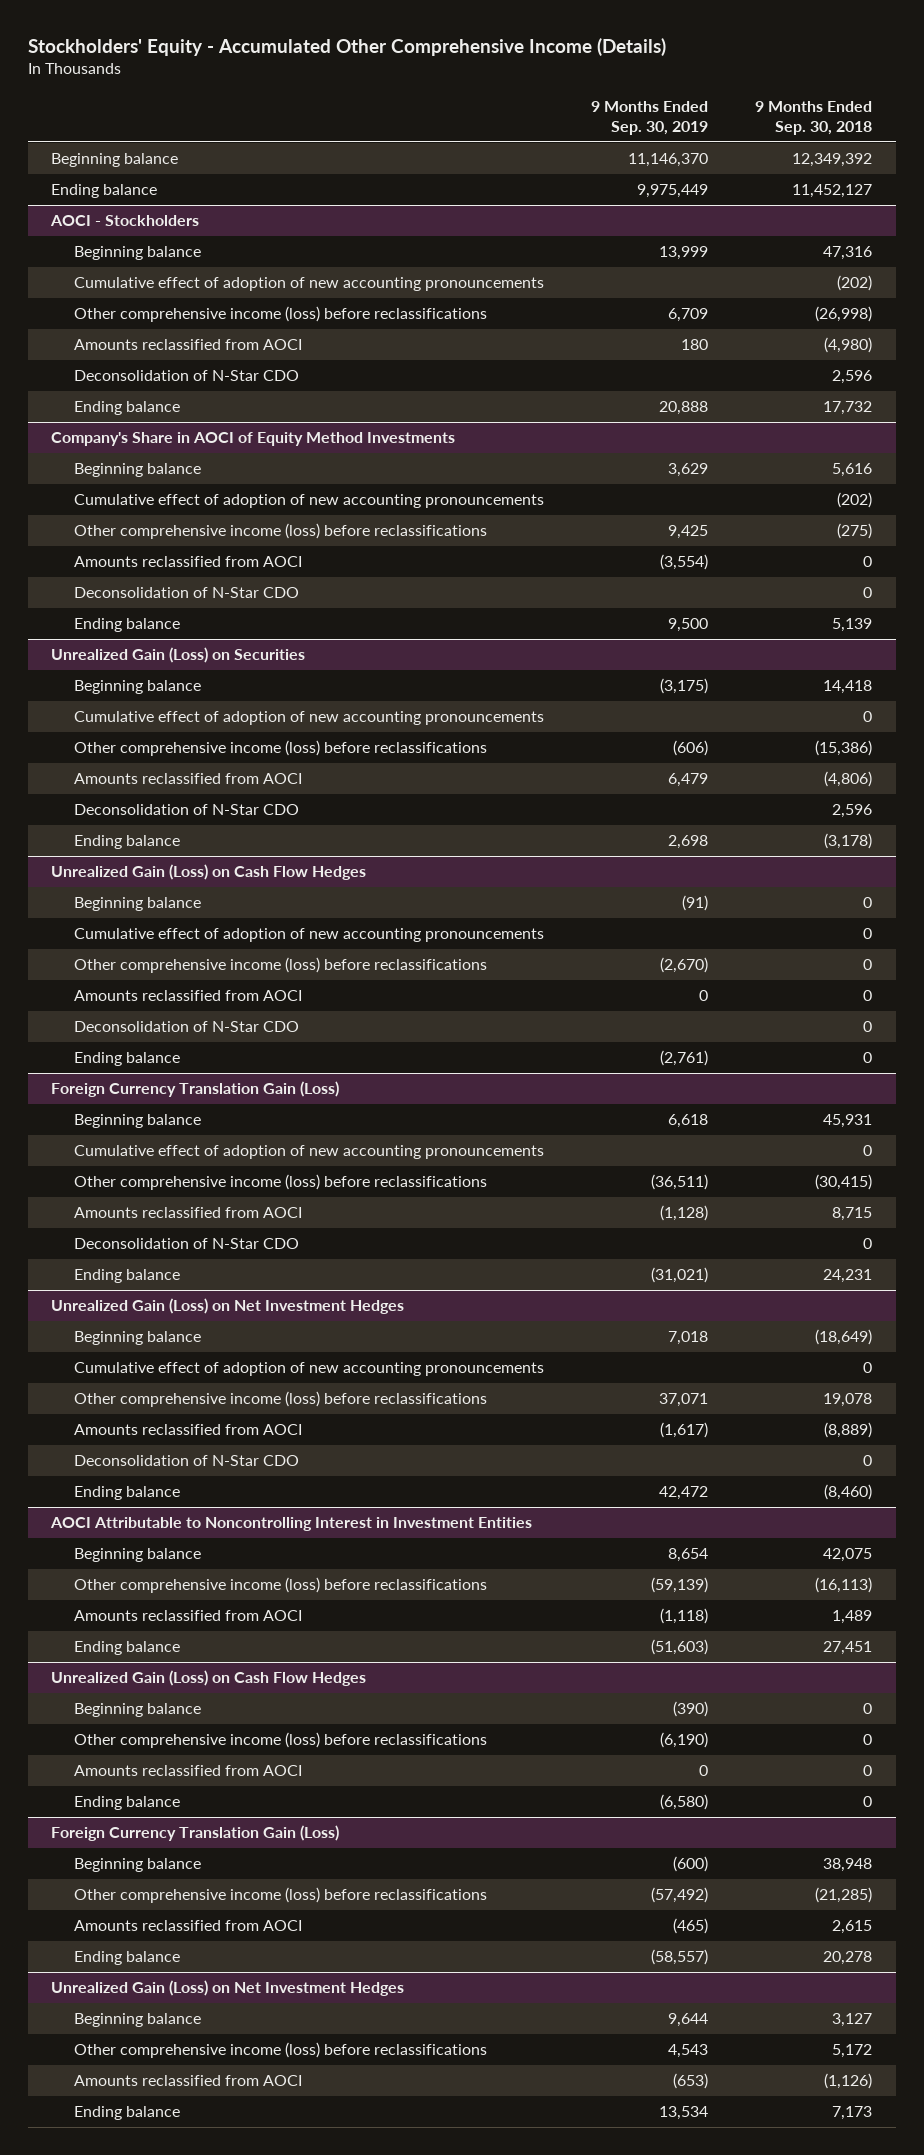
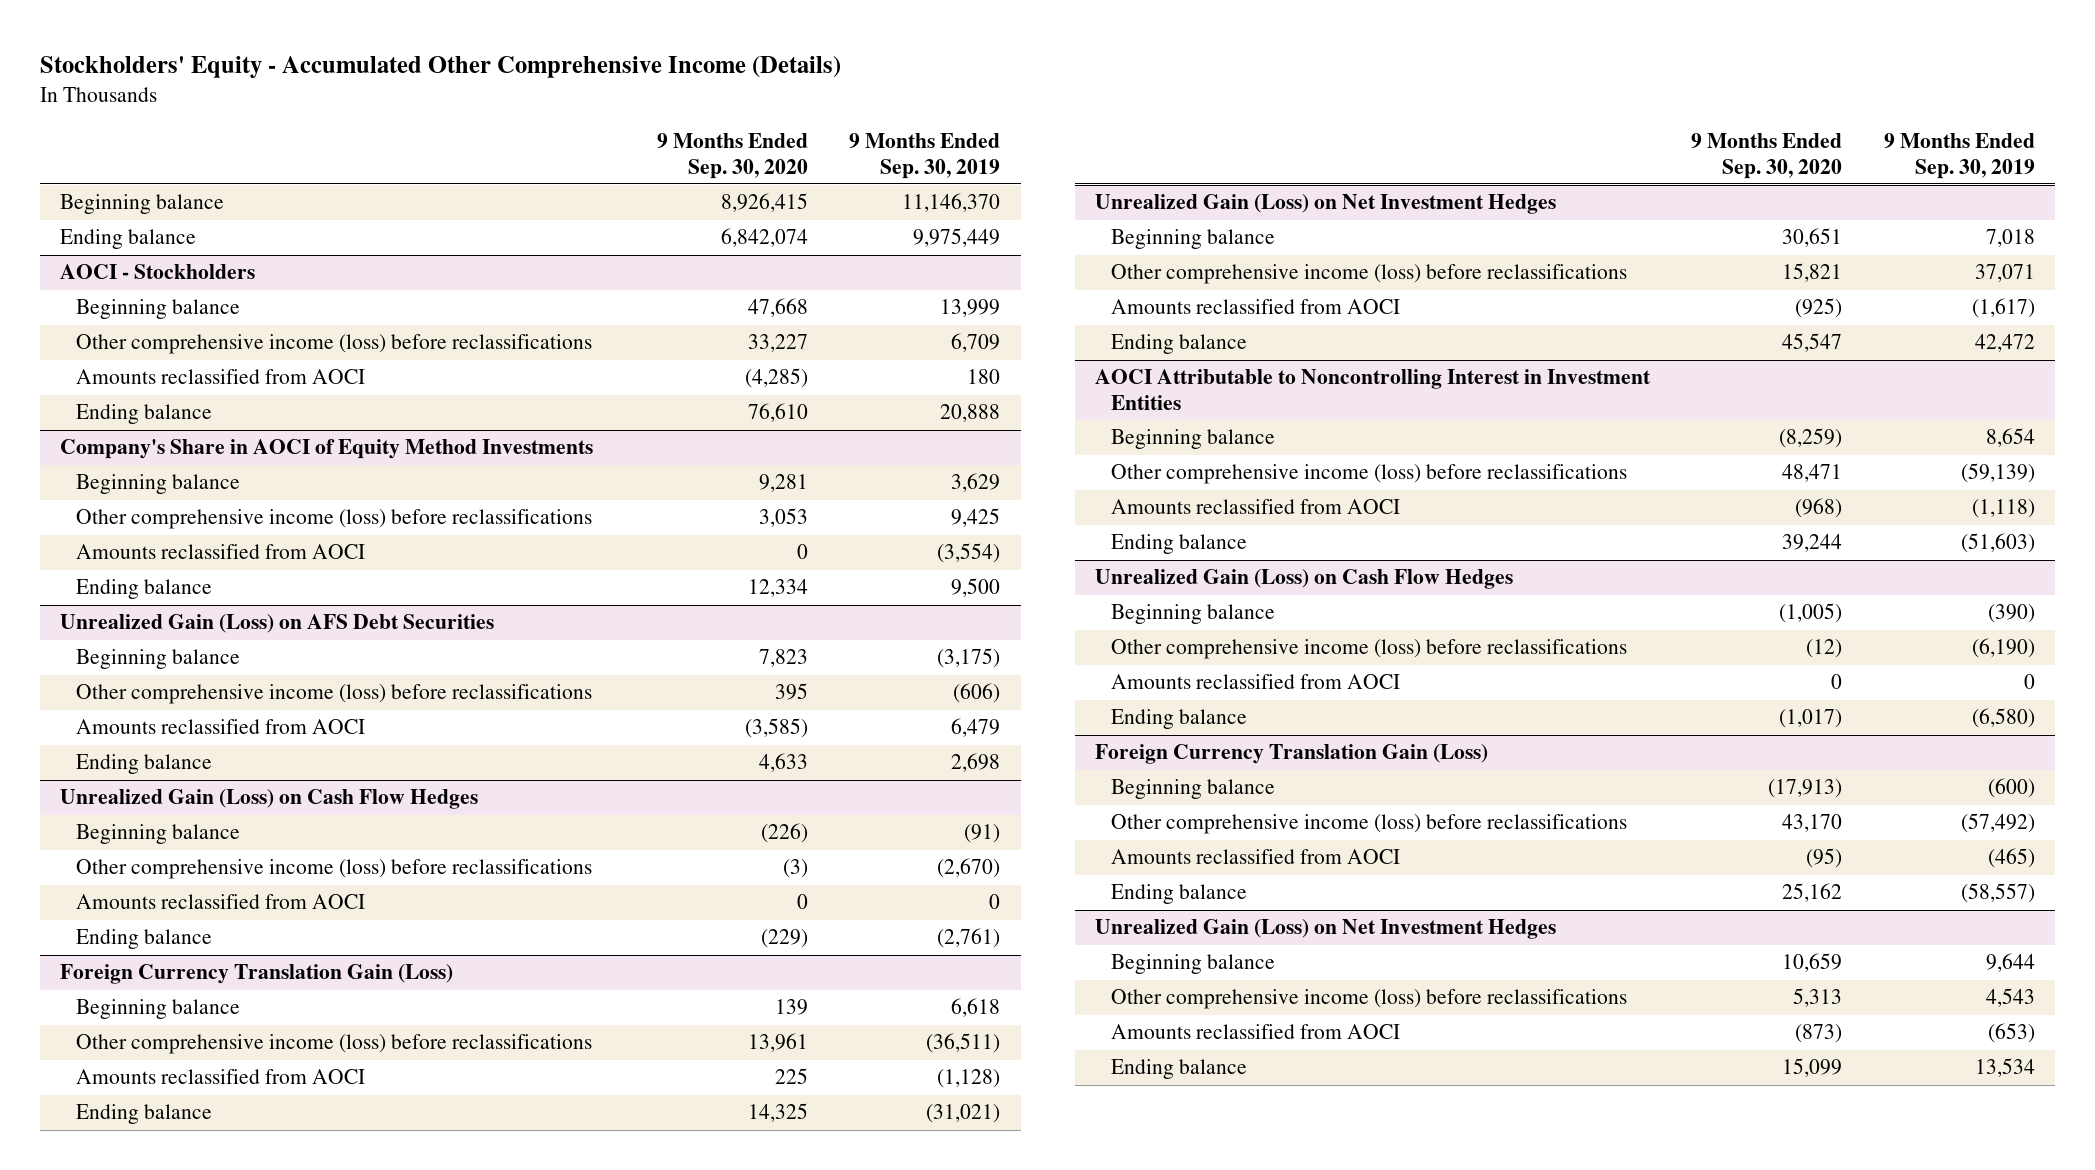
- | 9 Months Ended Sep. 30, 2019 | 9 Months Ended Sep. 30, 2018
+ | 9 Months Ended Sep. 30, 2020 | 9 Months Ended Sep. 30, 2019
@ AOCI - Stockholders
- Cumulative effect of adoption of new accounting pronouncements | | (202)
- Deconsolidation of N-Star CDO | | 2,596
@ Company's Share in AOCI of Equity Method Investments
- Cumulative effect of adoption of new accounting pronouncements | | (202)
- Deconsolidation of N-Star CDO | | 0
- Unrealized Gain (Loss) on Securities
+ Unrealized Gain (Loss) on AFS Debt Securities
- Cumulative effect of adoption of new accounting pronouncements | | 0
- Deconsolidation of N-Star CDO | | 2,596
@ Unrealized Gain (Loss) on Cash Flow Hedges
- Cumulative effect of adoption of new accounting pronouncements | | 0
- Deconsolidation of N-Star CDO | | 0
@ Foreign Currency Translation Gain (Loss)
- Cumulative effect of adoption of new accounting pronouncements | | 0
- Deconsolidation of N-Star CDO | | 0
@ Unrealized Gain (Loss) on Net Investment Hedges
- Cumulative effect of adoption of new accounting pronouncements | | 0
- Deconsolidation of N-Star CDO | | 0

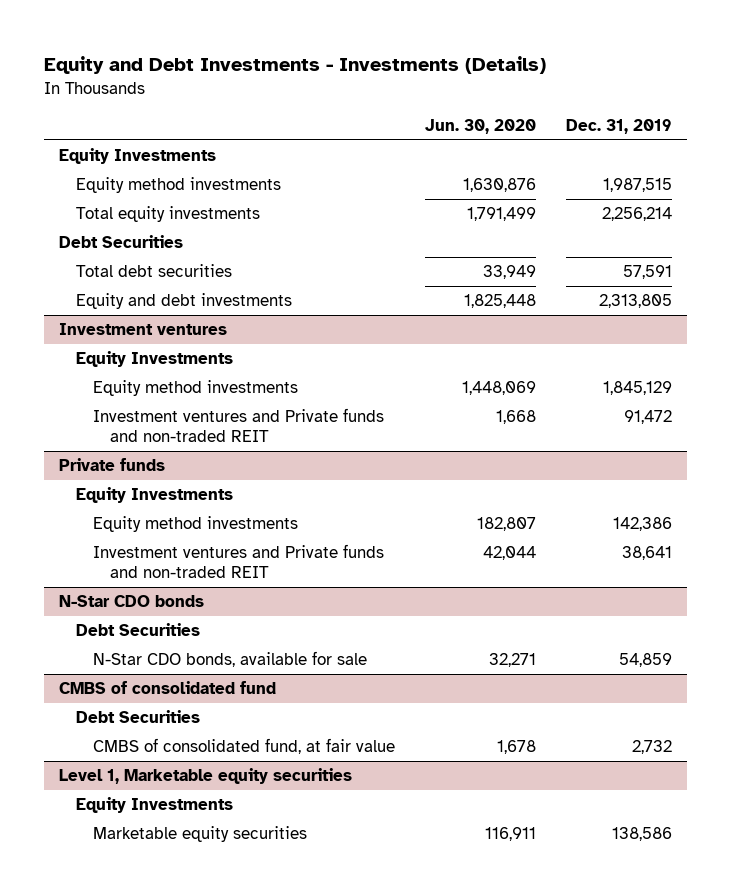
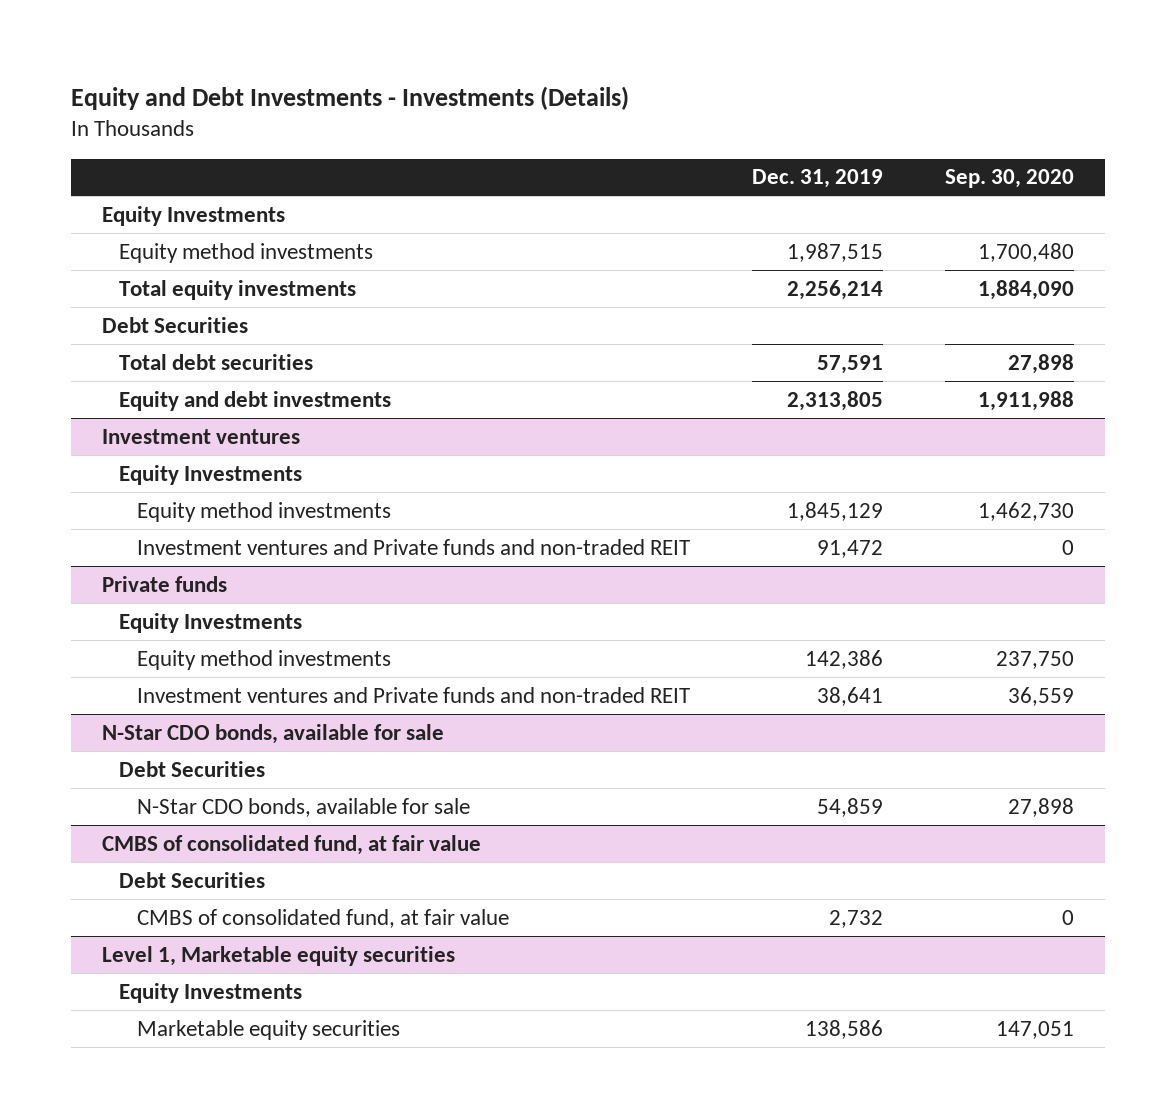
- | Jun. 30, 2020 | Dec. 31, 2019
+ | Dec. 31, 2019 | Sep. 30, 2020
- N-Star CDO bonds
+ N-Star CDO bonds, available for sale
- CMBS of consolidated fund
+ CMBS of consolidated fund, at fair value

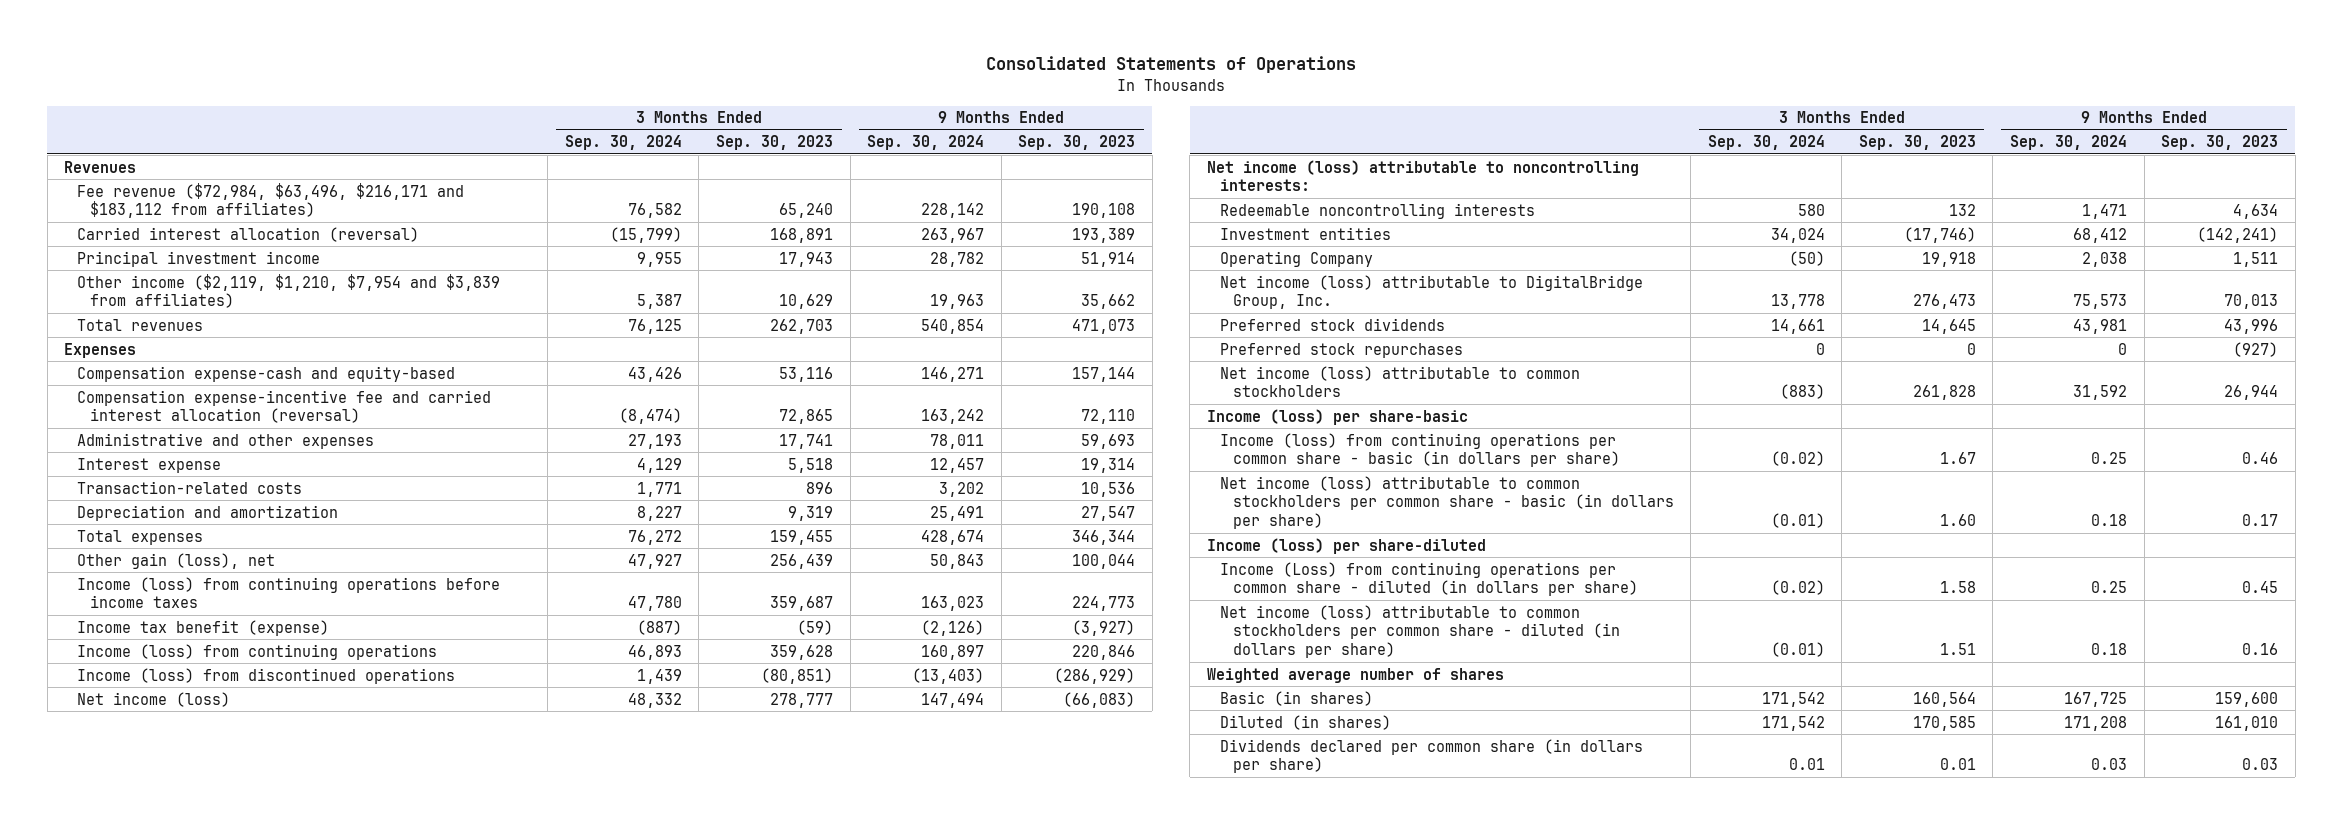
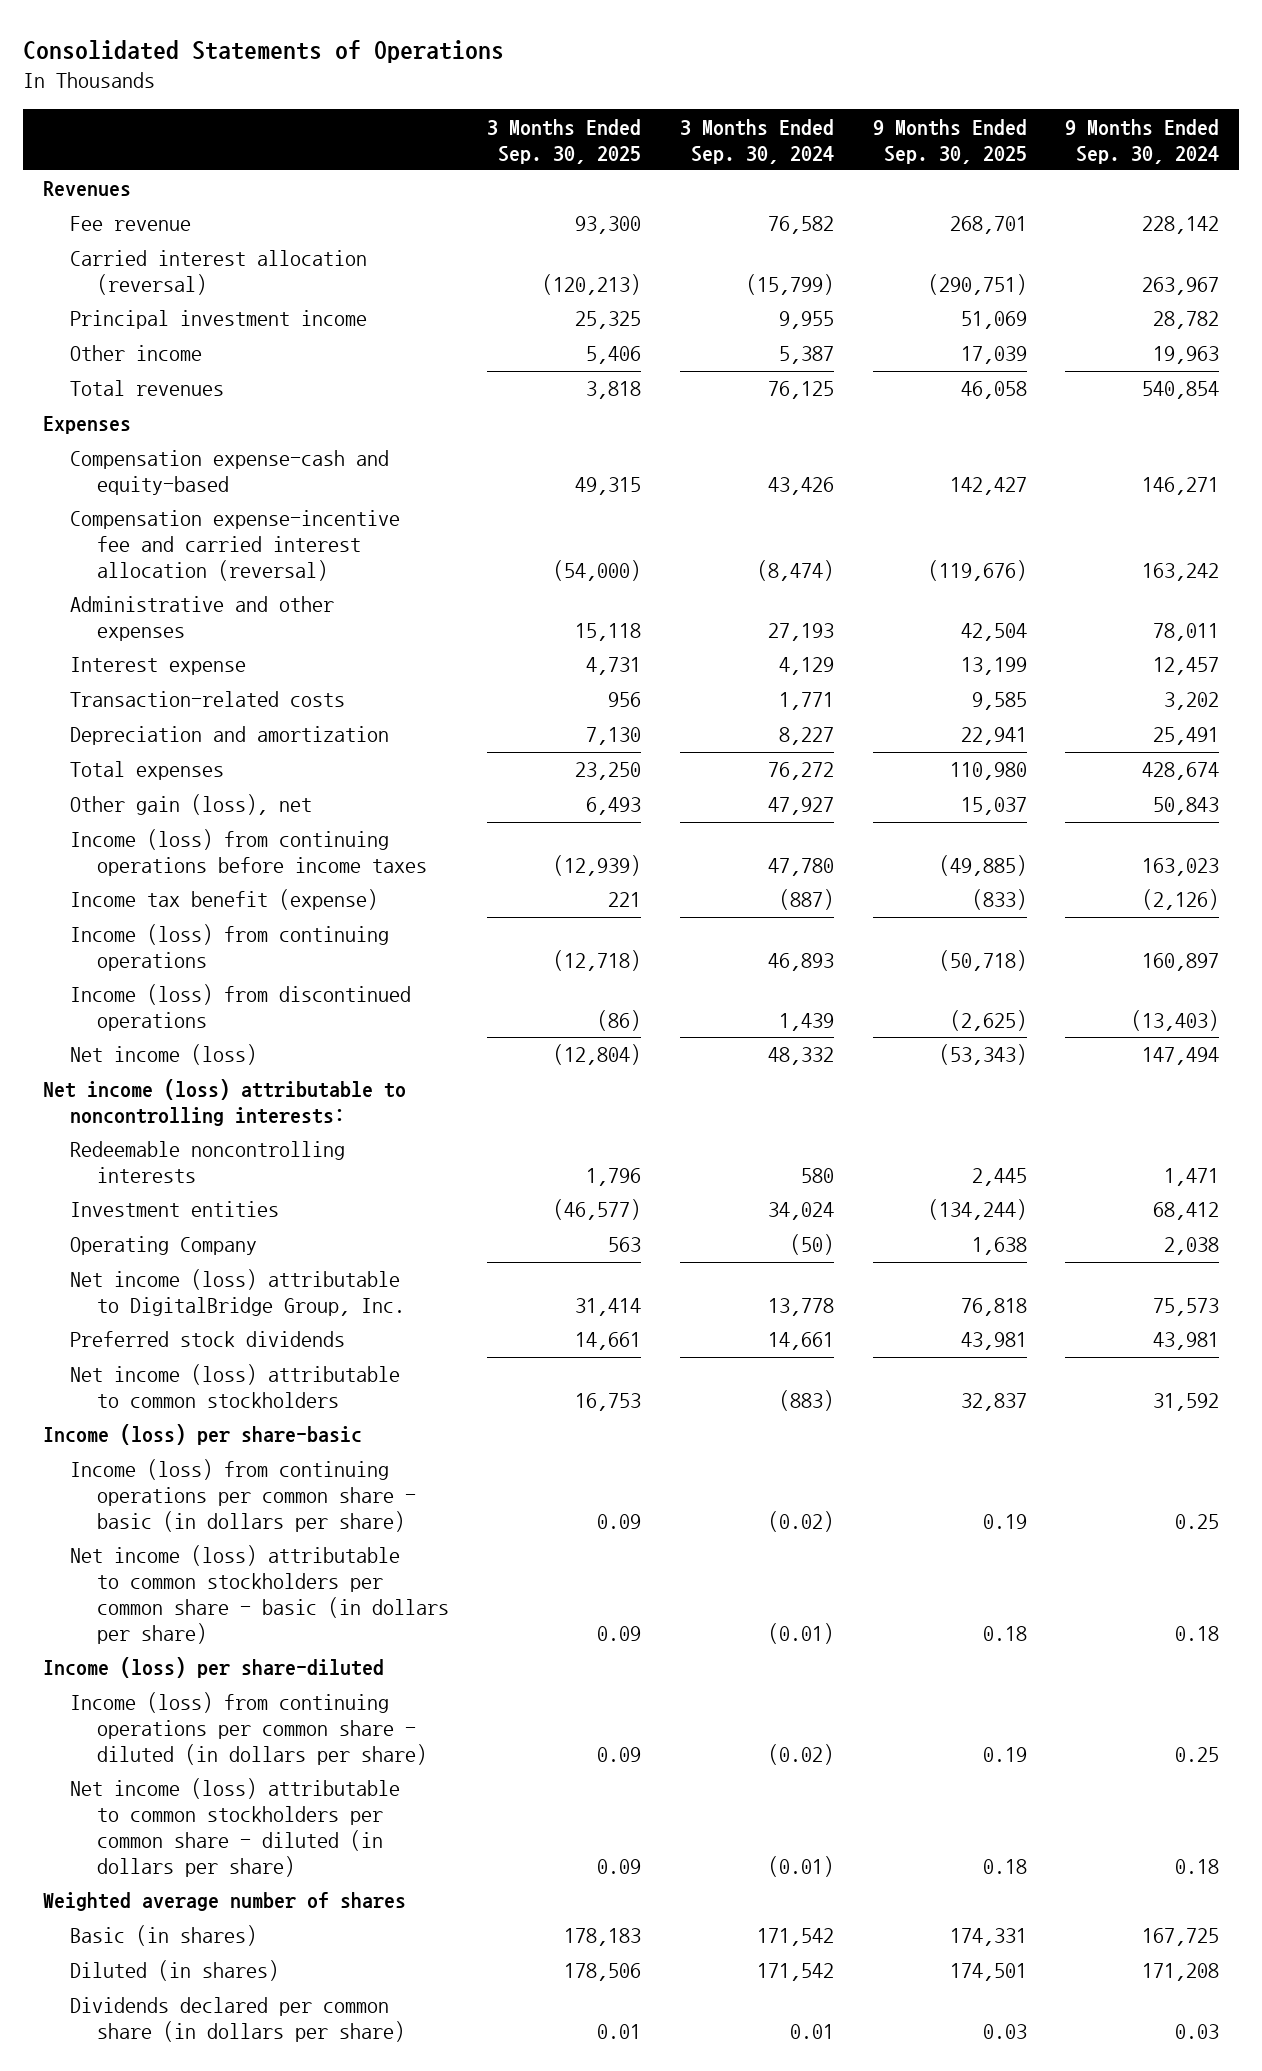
- | 3 Months Ended Sep. 30, 2024 | 3 Months Ended Sep. 30, 2023 | 9 Months Ended Sep. 30, 2024 | 9 Months Ended Sep. 30, 2023
+ | 3 Months Ended Sep. 30, 2025 | 3 Months Ended Sep. 30, 2024 | 9 Months Ended Sep. 30, 2025 | 9 Months Ended Sep. 30, 2024
- Fee revenue ($72,984, $63,496, $216,171 and $183,112 from affiliates) | 76,582 | 65,240 | 228,142 | 190,108
+ Fee revenue | 93,300 | 76,582 | 268,701 | 228,142
- Other income ($2,119, $1,210, $7,954 and $3,839 from affiliates) | 5,387 | 10,629 | 19,963 | 35,662
+ Other income | 5,406 | 5,387 | 17,039 | 19,963
- Preferred stock repurchases | 0 | 0 | 0 | (927)
- Income (Loss) from continuing operations per common share - diluted (in dollars per share) | (0.02) | 1.58 | 0.25 | 0.45
+ Income (loss) from continuing operations per common share - diluted (in dollars per share) | 0.09 | (0.02) | 0.19 | 0.25

